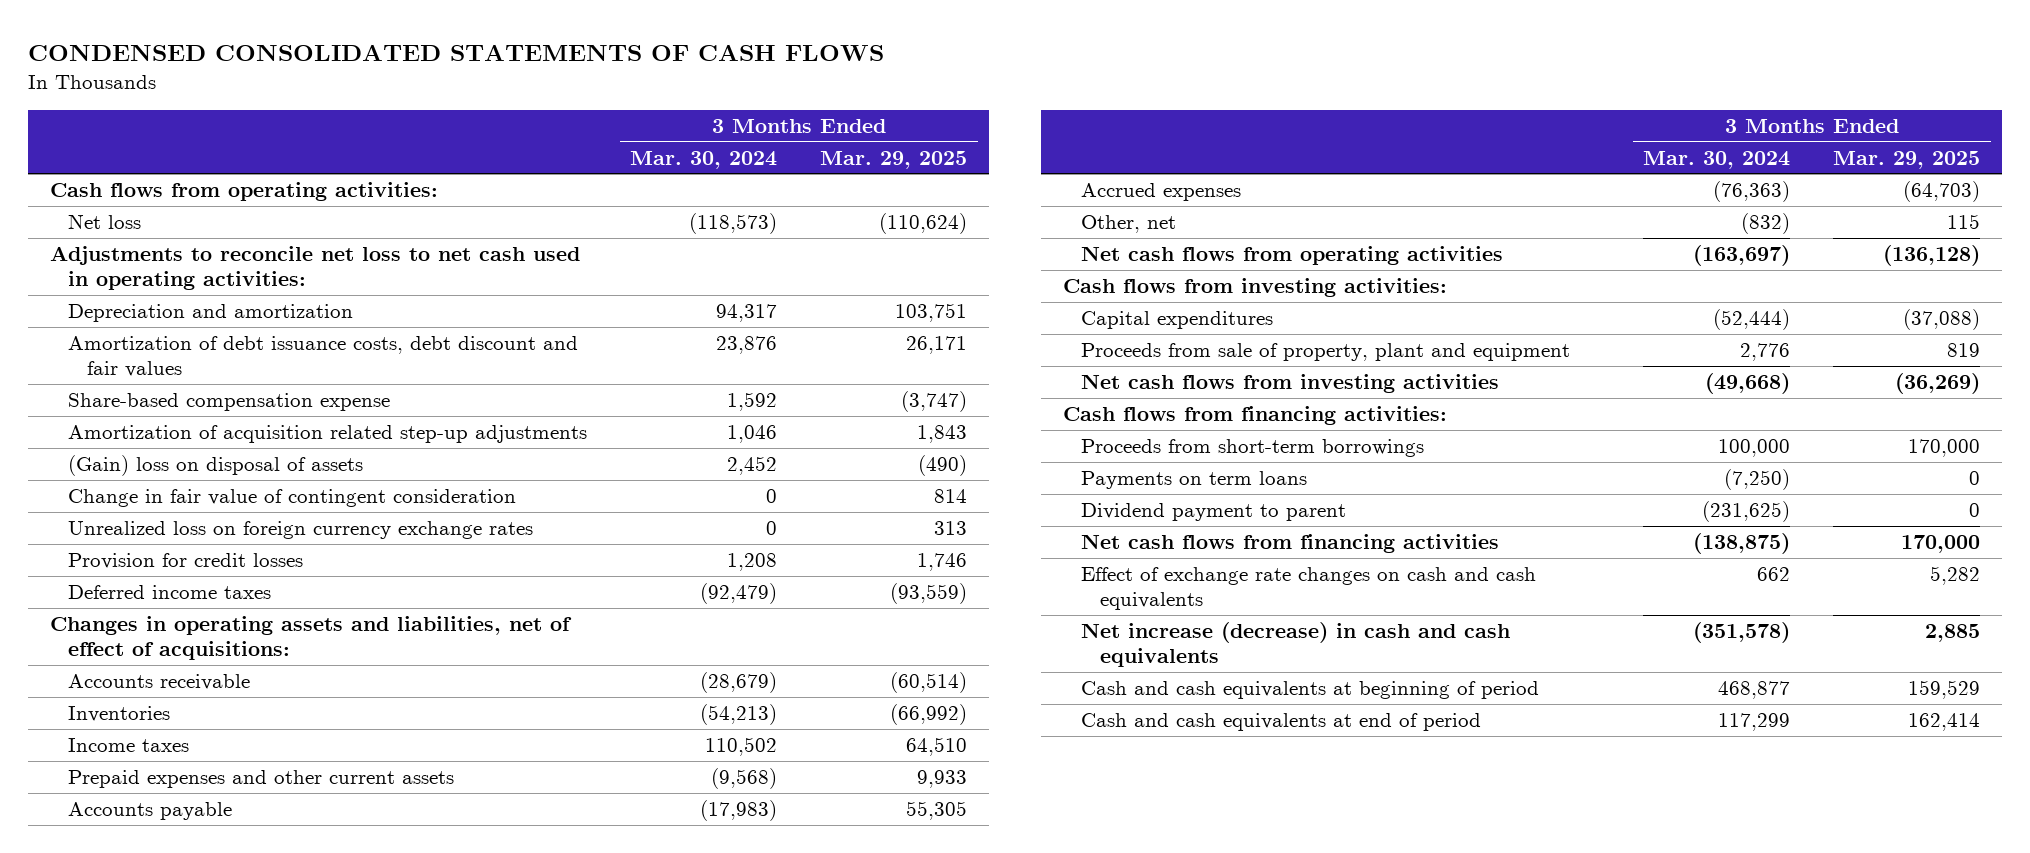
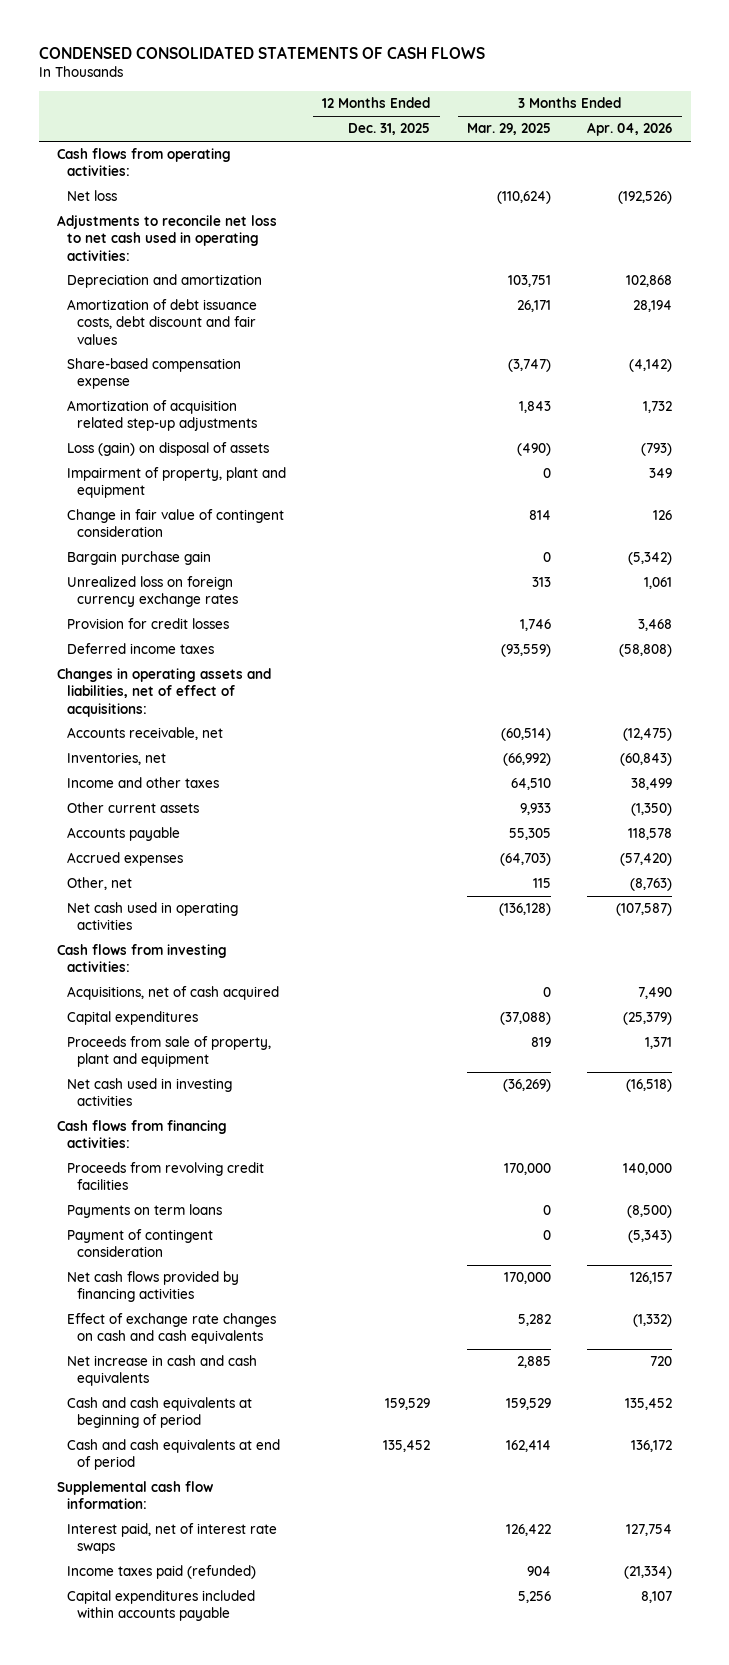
- | 3 Months Ended Mar. 30, 2024 | 3 Months Ended Mar. 29, 2025
+ | 12 Months Ended Dec. 31, 2025 | 3 Months Ended Mar. 29, 2025 | 3 Months Ended Apr. 04, 2026
- (Gain) loss on disposal of assets | 2,452 | (490)
+ Loss (gain) on disposal of assets | | (490) | (793)
+ Impairment of property, plant and equipment | | 0 | 349
+ Bargain purchase gain | | 0 | (5,342)
- Accounts receivable | (28,679) | (60,514)
- Inventories | (54,213) | (66,992)
- Income taxes | 110,502 | 64,510
- Prepaid expenses and other current assets | (9,568) | 9,933
+ Accounts receivable, net | | (60,514) | (12,475)
+ Inventories, net | | (66,992) | (60,843)
+ Income and other taxes | | 64,510 | 38,499
+ Other current assets | | 9,933 | (1,350)
- Net cash flows from operating activities | (163,697) | (136,128)
+ Net cash used in operating activities | | (136,128) | (107,587)
+ Acquisitions, net of cash acquired | | 0 | 7,490
- Net cash flows from investing activities | (49,668) | (36,269)
+ Net cash used in investing activities | | (36,269) | (16,518)
- Proceeds from short-term borrowings | 100,000 | 170,000
+ Proceeds from revolving credit facilities | | 170,000 | 140,000
- Dividend payment to parent | (231,625) | 0
- Net cash flows from financing activities | (138,875) | 170,000
+ Payment of contingent consideration | | 0 | (5,343)
+ Net cash flows provided by financing activities | | 170,000 | 126,157
- Net increase (decrease) in cash and cash equivalents | (351,578) | 2,885
+ Net increase in cash and cash equivalents | | 2,885 | 720
+ Supplemental cash flow information:
+ Interest paid, net of interest rate swaps | | 126,422 | 127,754
+ Income taxes paid (refunded) | | 904 | (21,334)
+ Capital expenditures included within accounts payable | | 5,256 | 8,107

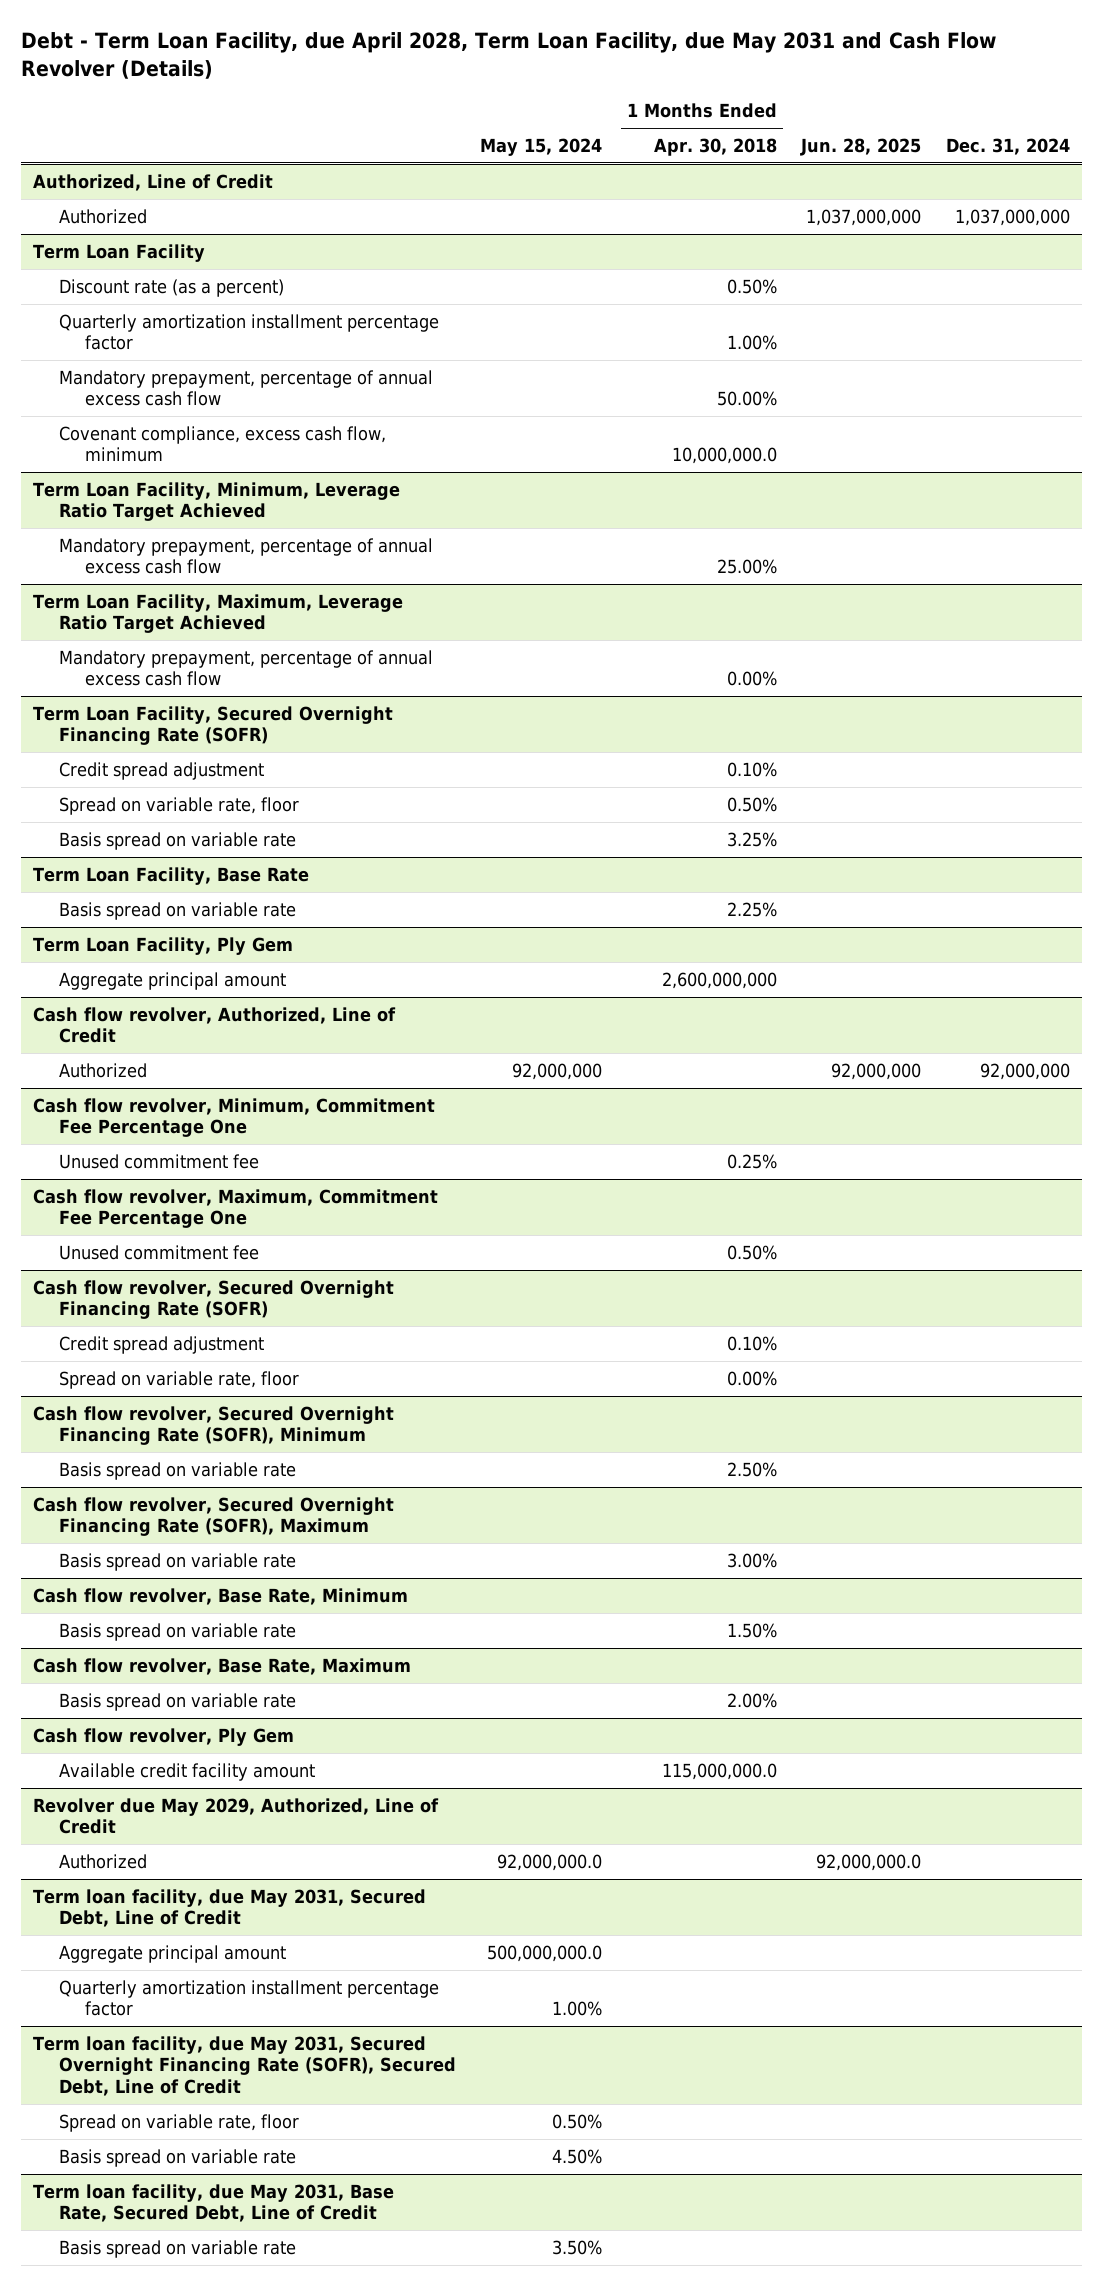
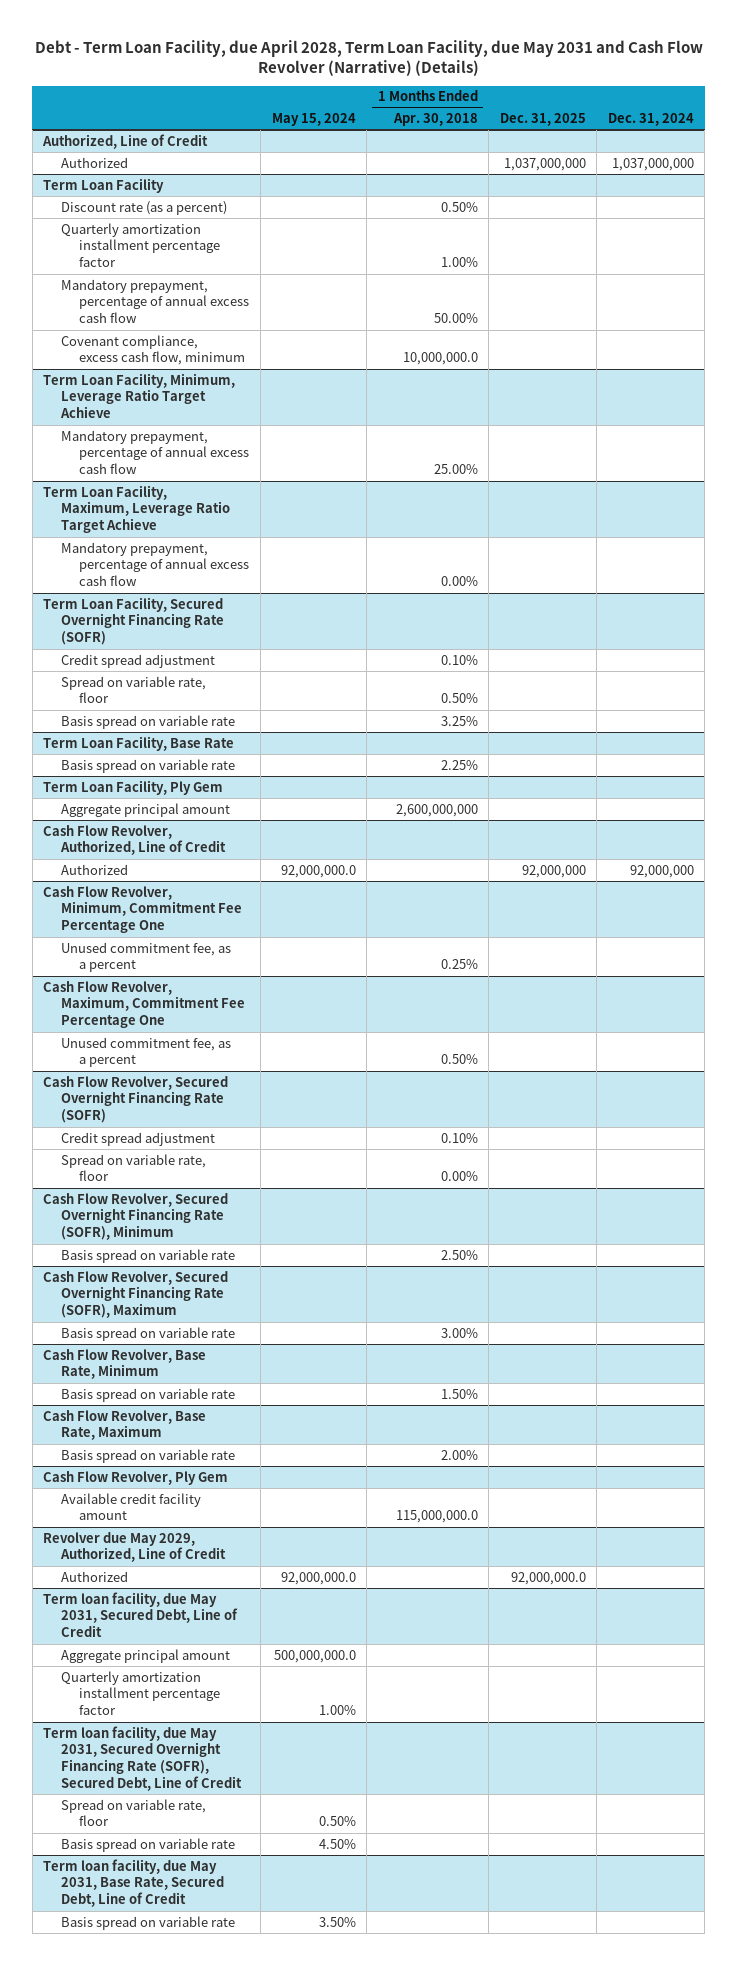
- Debt - Term Loan Facility, due April 2028, Term Loan Facility, due May 2031 and Cash Flow Revolver (Details)
+ Debt - Term Loan Facility, due April 2028, Term Loan Facility, due May 2031 and Cash Flow Revolver (Narrative) (Details)
- | May 15, 2024 | 1 Months Ended Apr. 30, 2018 | Jun. 28, 2025 | Dec. 31, 2024
+ | May 15, 2024 | 1 Months Ended Apr. 30, 2018 | Dec. 31, 2025 | Dec. 31, 2024
- Term Loan Facility, Minimum, Leverage Ratio Target Achieved
+ Term Loan Facility, Minimum, Leverage Ratio Target Achieve
- Term Loan Facility, Maximum, Leverage Ratio Target Achieved
+ Term Loan Facility, Maximum, Leverage Ratio Target Achieve
- Cash flow revolver, Authorized, Line of Credit
- Authorized | 92,000,000 | | 92,000,000 | 92,000,000
- Cash flow revolver, Minimum, Commitment Fee Percentage One
- Unused commitment fee | | 0.25% | |
- Cash flow revolver, Maximum, Commitment Fee Percentage One
- Unused commitment fee | | 0.50% | |
- Cash flow revolver, Secured Overnight Financing Rate (SOFR)
+ Cash Flow Revolver, Authorized, Line of Credit
+ Authorized | 92,000,000.0 | | 92,000,000 | 92,000,000
+ Cash Flow Revolver, Minimum, Commitment Fee Percentage One
+ Unused commitment fee, as a percent | | 0.25% | |
+ Cash Flow Revolver, Maximum, Commitment Fee Percentage One
+ Unused commitment fee, as a percent | | 0.50% | |
+ Cash Flow Revolver, Secured Overnight Financing Rate (SOFR)
- Cash flow revolver, Secured Overnight Financing Rate (SOFR), Minimum
+ Cash Flow Revolver, Secured Overnight Financing Rate (SOFR), Minimum
- Cash flow revolver, Secured Overnight Financing Rate (SOFR), Maximum
+ Cash Flow Revolver, Secured Overnight Financing Rate (SOFR), Maximum
- Cash flow revolver, Base Rate, Minimum
+ Cash Flow Revolver, Base Rate, Minimum
- Cash flow revolver, Base Rate, Maximum
+ Cash Flow Revolver, Base Rate, Maximum
- Cash flow revolver, Ply Gem
+ Cash Flow Revolver, Ply Gem

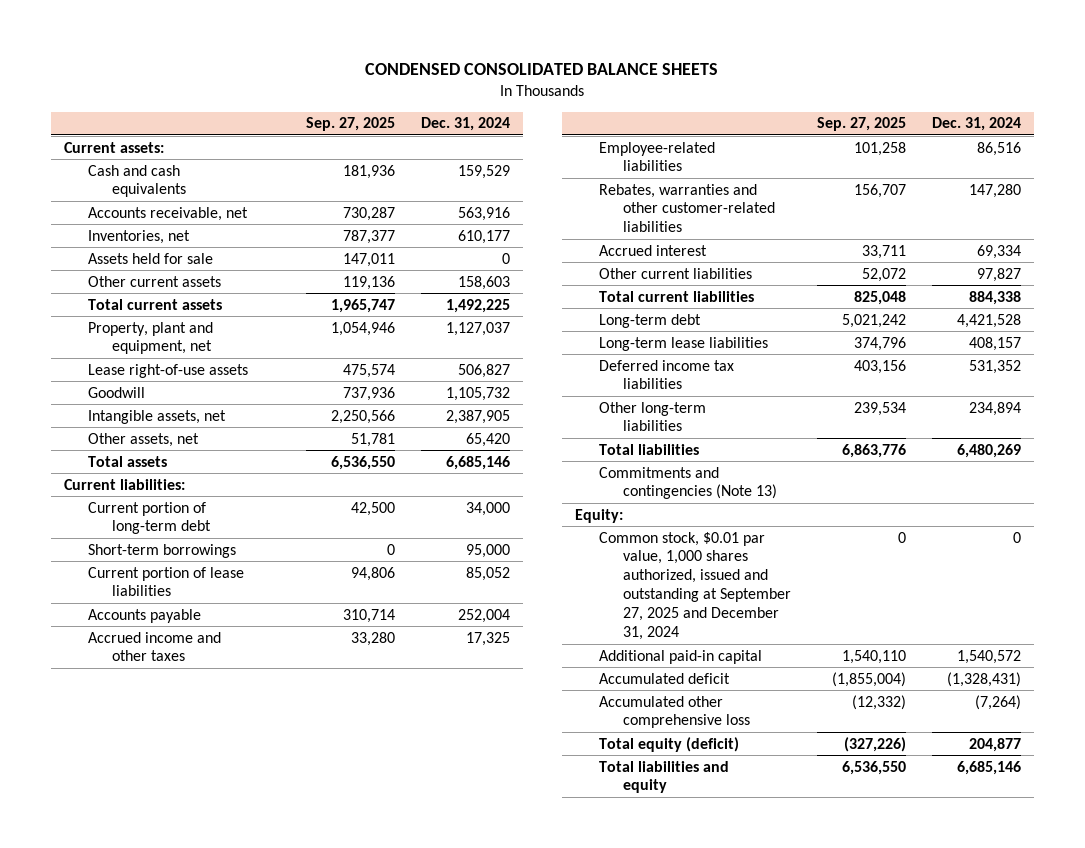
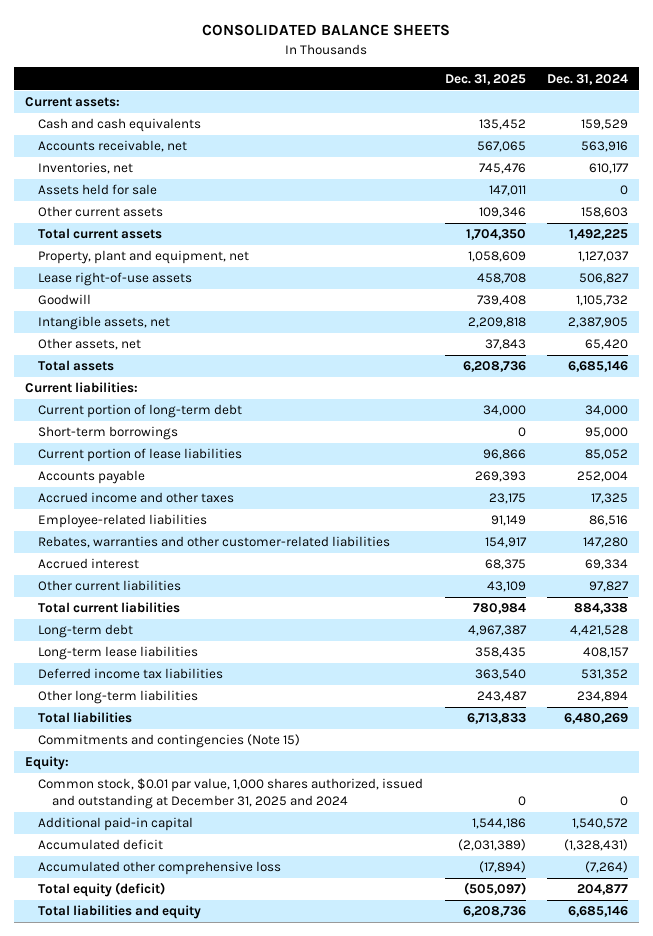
- CONDENSED CONSOLIDATED BALANCE SHEETS
+ CONSOLIDATED BALANCE SHEETS
- | Sep. 27, 2025 | Dec. 31, 2024
+ | Dec. 31, 2025 | Dec. 31, 2024
- Commitments and contingencies (Note 13)
+ Commitments and contingencies (Note 15)
- Common stock, $0.01 par value, 1,000 shares authorized, issued and outstanding at September 27, 2025 and December 31, 2024 | 0 | 0
+ Common stock, $0.01 par value, 1,000 shares authorized, issued and outstanding at December 31, 2025 and 2024 | 0 | 0

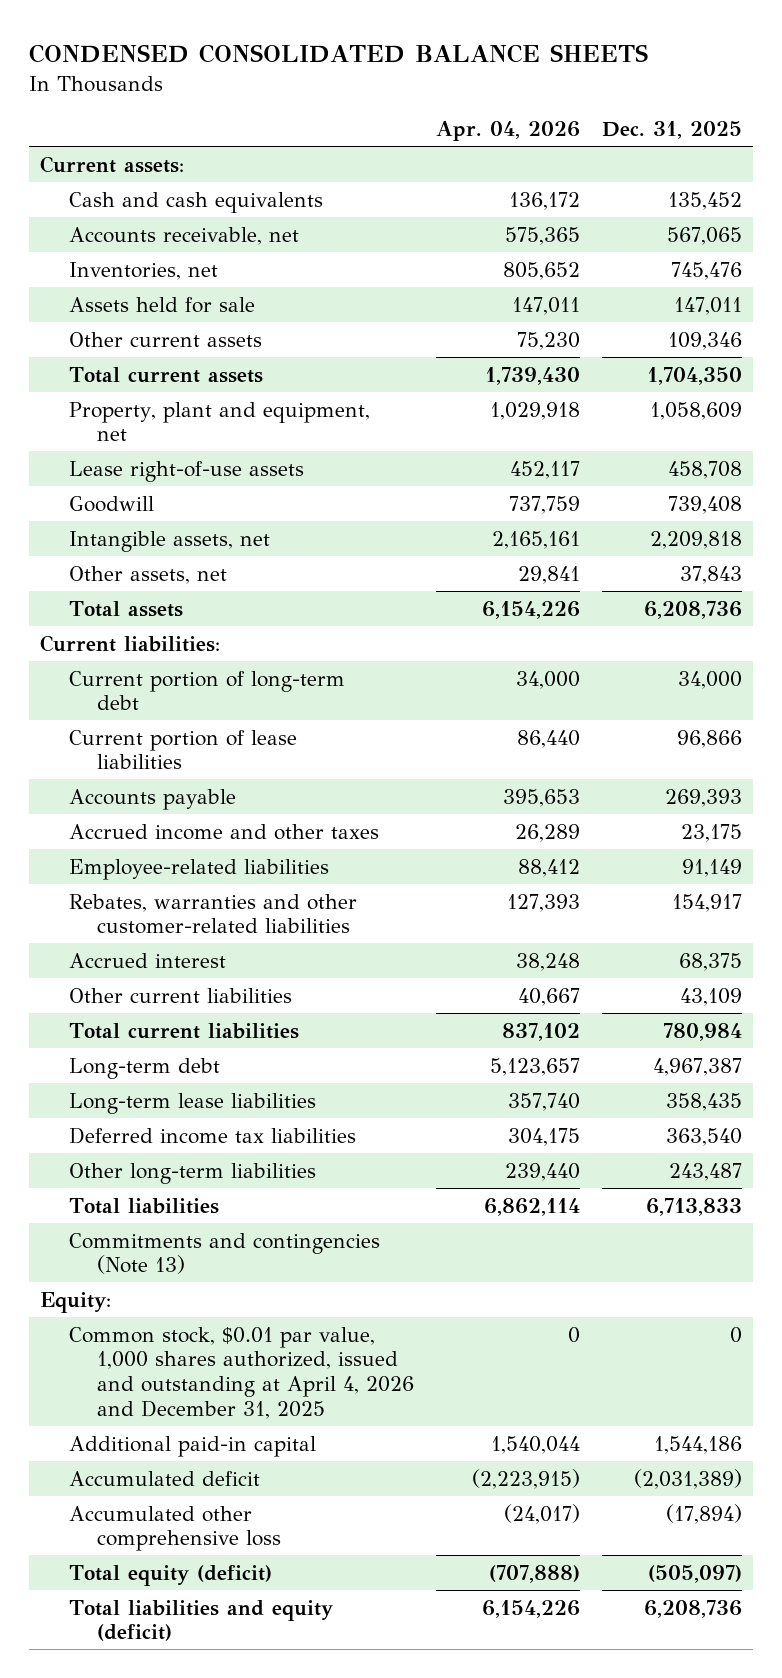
- CONSOLIDATED BALANCE SHEETS
+ CONDENSED CONSOLIDATED BALANCE SHEETS
- | Dec. 31, 2025 | Dec. 31, 2024
+ | Apr. 04, 2026 | Dec. 31, 2025
- Short-term borrowings | 0 | 95,000
- Commitments and contingencies (Note 15)
+ Commitments and contingencies (Note 13)
- Common stock, $0.01 par value, 1,000 shares authorized, issued and outstanding at December 31, 2025 and 2024 | 0 | 0
+ Common stock, $0.01 par value, 1,000 shares authorized, issued and outstanding at April 4, 2026 and December 31, 2025 | 0 | 0
- Total liabilities and equity | 6,208,736 | 6,685,146
+ Total liabilities and equity (deficit) | 6,154,226 | 6,208,736

